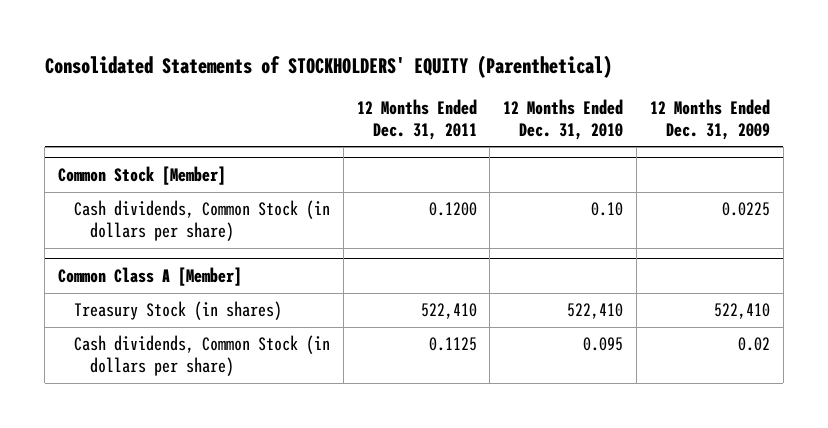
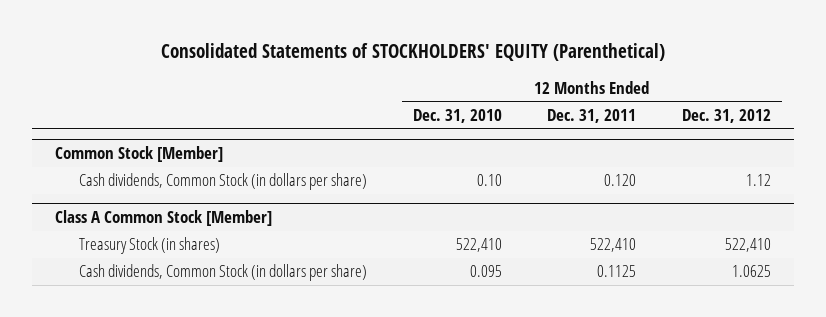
- | 12 Months Ended Dec. 31, 2011 | 12 Months Ended Dec. 31, 2010 | 12 Months Ended Dec. 31, 2009
+ | 12 Months Ended Dec. 31, 2010 | 12 Months Ended Dec. 31, 2011 | 12 Months Ended Dec. 31, 2012
@ Common Stock [Member]
- Cash dividends, Common Stock (in dollars per share) | 0.1200 | 0.10 | 0.0225
- Common Class A [Member]
@ Common Stock [Member]
+ Cash dividends, Common Stock (in dollars per share) | 0.10 | 0.120 | 1.12
+ Class A Common Stock [Member]

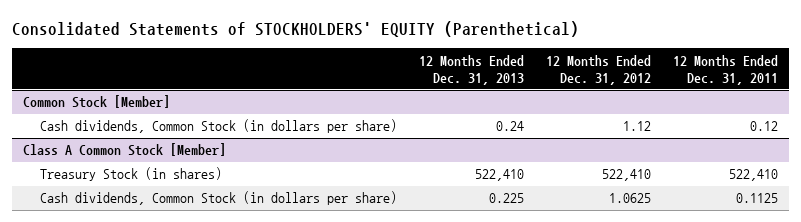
- | 12 Months Ended Dec. 31, 2010 | 12 Months Ended Dec. 31, 2011 | 12 Months Ended Dec. 31, 2012
+ | 12 Months Ended Dec. 31, 2013 | 12 Months Ended Dec. 31, 2012 | 12 Months Ended Dec. 31, 2011
@ Common Stock [Member]
- Cash dividends, Common Stock (in dollars per share) | 0.10 | 0.120 | 1.12
+ Cash dividends, Common Stock (in dollars per share) | 0.24 | 1.12 | 0.12

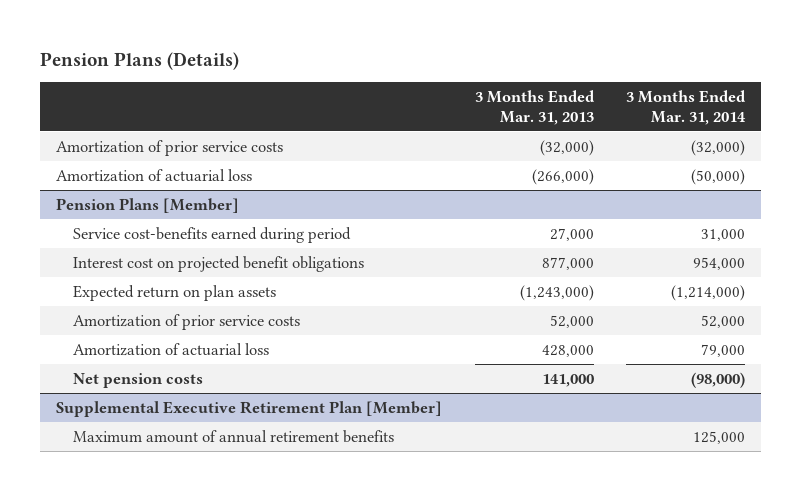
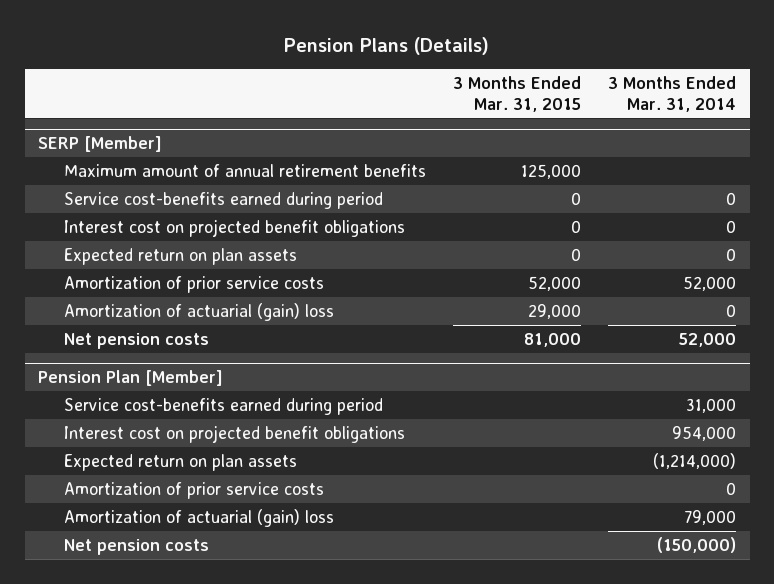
- | 3 Months Ended Mar. 31, 2013 | 3 Months Ended Mar. 31, 2014
+ | 3 Months Ended Mar. 31, 2015 | 3 Months Ended Mar. 31, 2014
- Amortization of prior service costs | (32,000) | (32,000)
- Amortization of actuarial loss | (266,000) | (50,000)
- Pension Plans [Member]
+ SERP [Member]
+ Maximum amount of annual retirement benefits | 125,000 |
+ Service cost-benefits earned during period | 0 | 0
+ Interest cost on projected benefit obligations | 0 | 0
+ Expected return on plan assets | 0 | 0
+ Amortization of prior service costs | 52,000 | 52,000
+ Amortization of actuarial (gain) loss | 29,000 | 0
+ Net pension costs | 81,000 | 52,000
+ Pension Plan [Member]
- Amortization of prior service costs | 52,000 | 52,000
- Amortization of actuarial loss | 428,000 | 79,000
- Net pension costs | 141,000 | (98,000)
- Supplemental Executive Retirement Plan [Member]
- Maximum amount of annual retirement benefits | | 125,000
+ Amortization of prior service costs | | 0
+ Amortization of actuarial (gain) loss | | 79,000
+ Net pension costs | | (150,000)

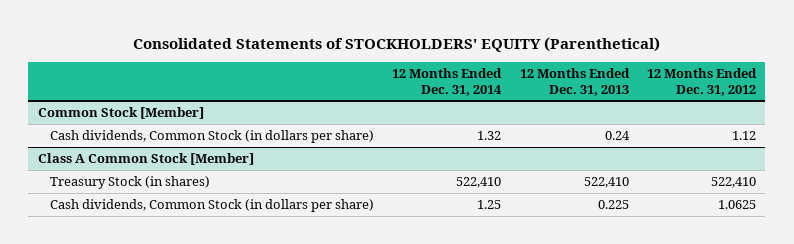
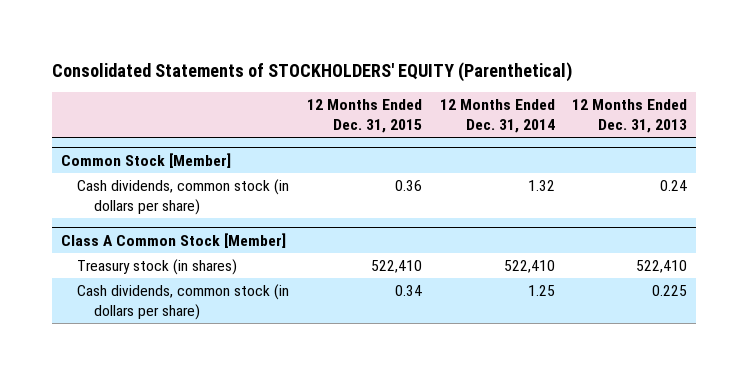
- | 12 Months Ended Dec. 31, 2014 | 12 Months Ended Dec. 31, 2013 | 12 Months Ended Dec. 31, 2012
+ | 12 Months Ended Dec. 31, 2015 | 12 Months Ended Dec. 31, 2014 | 12 Months Ended Dec. 31, 2013
@ Common Stock [Member]
- Cash dividends, Common Stock (in dollars per share) | 1.32 | 0.24 | 1.12
+ Cash dividends, common stock (in dollars per share) | 0.36 | 1.32 | 0.24
@ Class A Common Stock [Member]
- Treasury Stock (in shares) | 522,410 | 522,410 | 522,410
- Cash dividends, Common Stock (in dollars per share) | 1.25 | 0.225 | 1.0625
+ Treasury stock (in shares) | 522,410 | 522,410 | 522,410
+ Cash dividends, common stock (in dollars per share) | 0.34 | 1.25 | 0.225

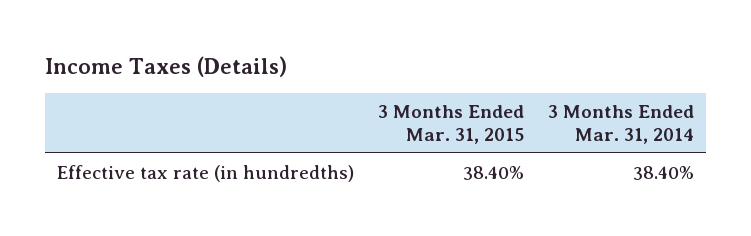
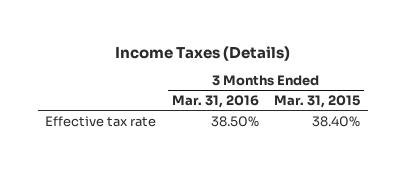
- | 3 Months Ended Mar. 31, 2015 | 3 Months Ended Mar. 31, 2014
+ | 3 Months Ended Mar. 31, 2016 | 3 Months Ended Mar. 31, 2015
- Effective tax rate (in hundredths) | 38.40% | 38.40%
+ Effective tax rate | 38.50% | 38.40%

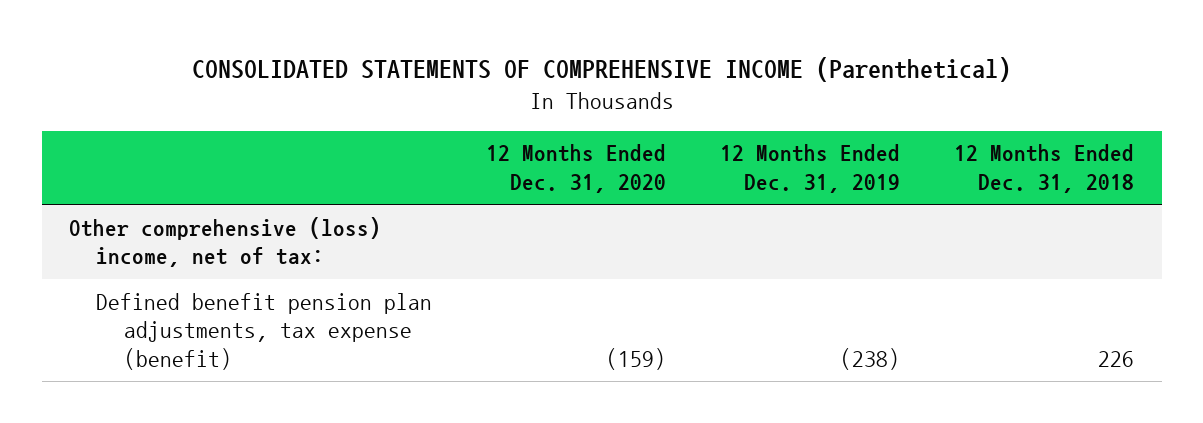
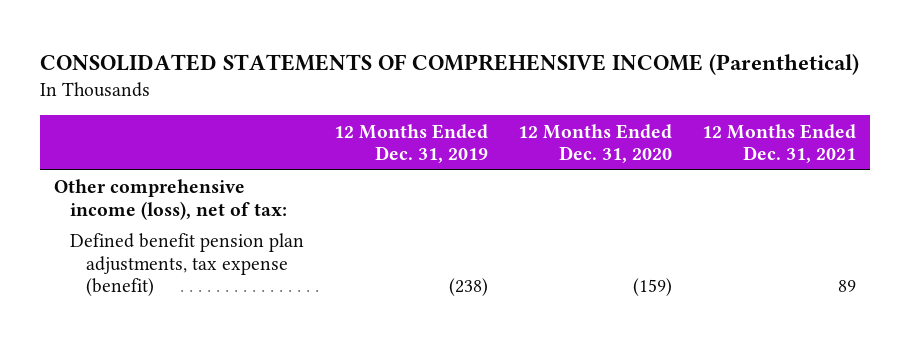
- | 12 Months Ended Dec. 31, 2020 | 12 Months Ended Dec. 31, 2019 | 12 Months Ended Dec. 31, 2018
+ | 12 Months Ended Dec. 31, 2019 | 12 Months Ended Dec. 31, 2020 | 12 Months Ended Dec. 31, 2021
- Other comprehensive (loss) income, net of tax:
+ Other comprehensive income (loss), net of tax:

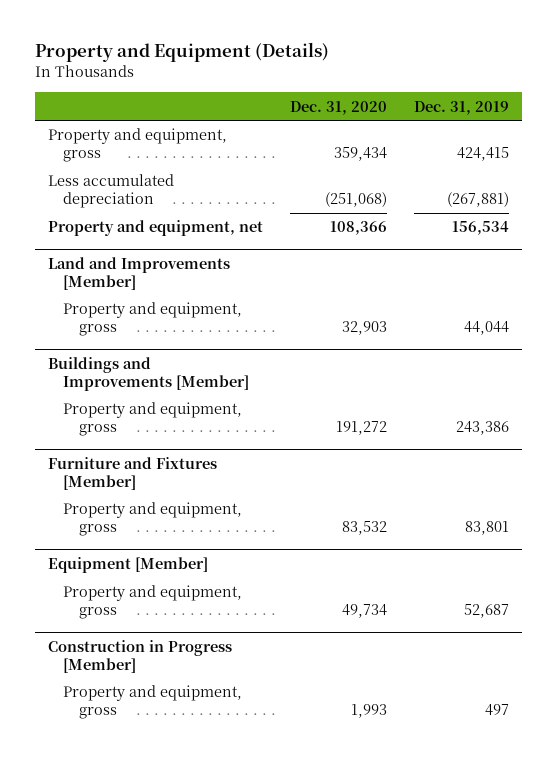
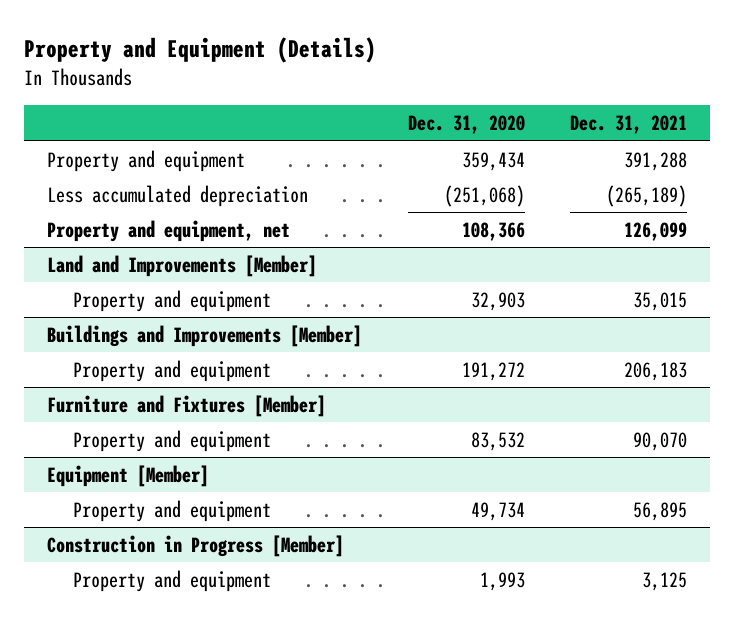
- | Dec. 31, 2020 | Dec. 31, 2019
+ | Dec. 31, 2020 | Dec. 31, 2021
- Property and equipment, gross | 359,434 | 424,415
+ Property and equipment | 359,434 | 391,288
@ Land and Improvements [Member]
- Property and equipment, gross | 32,903 | 44,044
+ Property and equipment | 32,903 | 35,015
@ Buildings and Improvements [Member]
- Property and equipment, gross | 191,272 | 243,386
+ Property and equipment | 191,272 | 206,183
@ Furniture and Fixtures [Member]
- Property and equipment, gross | 83,532 | 83,801
+ Property and equipment | 83,532 | 90,070
@ Equipment [Member]
- Property and equipment, gross | 49,734 | 52,687
+ Property and equipment | 49,734 | 56,895
@ Construction in Progress [Member]
- Property and equipment, gross | 1,993 | 497
+ Property and equipment | 1,993 | 3,125

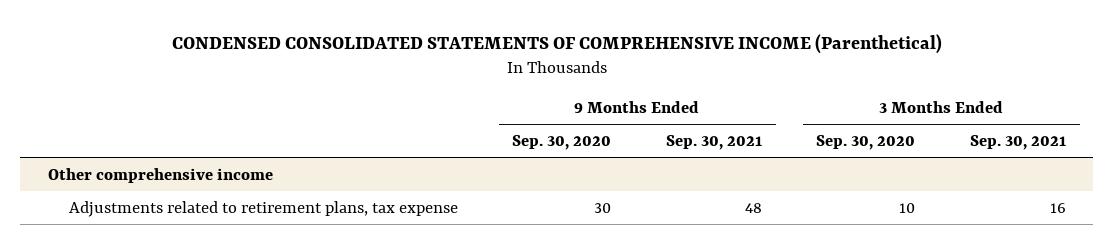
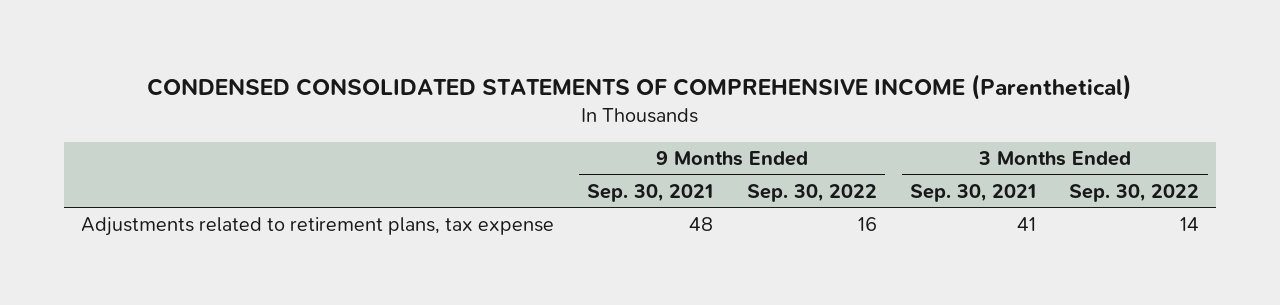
- | 9 Months Ended Sep. 30, 2020 | 9 Months Ended Sep. 30, 2021 | 3 Months Ended Sep. 30, 2020 | 3 Months Ended Sep. 30, 2021
+ | 9 Months Ended Sep. 30, 2021 | 9 Months Ended Sep. 30, 2022 | 3 Months Ended Sep. 30, 2021 | 3 Months Ended Sep. 30, 2022
- Other comprehensive income
- Adjustments related to retirement plans, tax expense | 30 | 48 | 10 | 16
+ Adjustments related to retirement plans, tax expense | 48 | 16 | 41 | 14

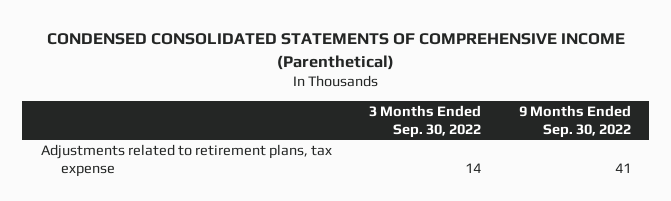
- | 9 Months Ended Sep. 30, 2021 | 9 Months Ended Sep. 30, 2022 | 3 Months Ended Sep. 30, 2021 | 3 Months Ended Sep. 30, 2022
+ | 3 Months Ended Sep. 30, 2022 | 9 Months Ended Sep. 30, 2022
- Adjustments related to retirement plans, tax expense | 48 | 16 | 41 | 14
+ Adjustments related to retirement plans, tax expense | 14 | 41

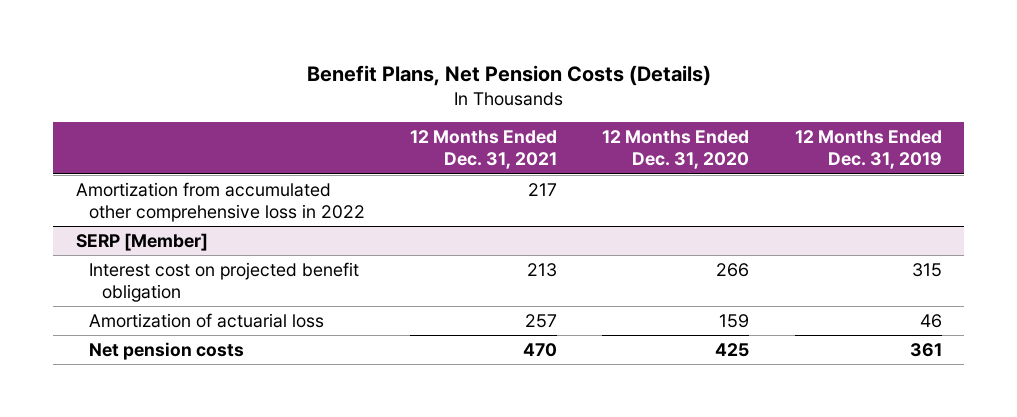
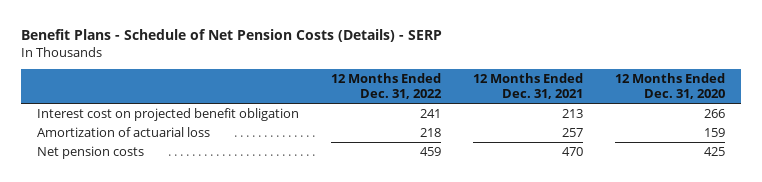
- Benefit Plans, Net Pension Costs (Details)
+ Benefit Plans - Schedule of Net Pension Costs (Details) - SERP
- | 12 Months Ended Dec. 31, 2021 | 12 Months Ended Dec. 31, 2020 | 12 Months Ended Dec. 31, 2019
+ | 12 Months Ended Dec. 31, 2022 | 12 Months Ended Dec. 31, 2021 | 12 Months Ended Dec. 31, 2020
- Amortization from accumulated other comprehensive loss in 2022 | 217 | |
- SERP [Member]

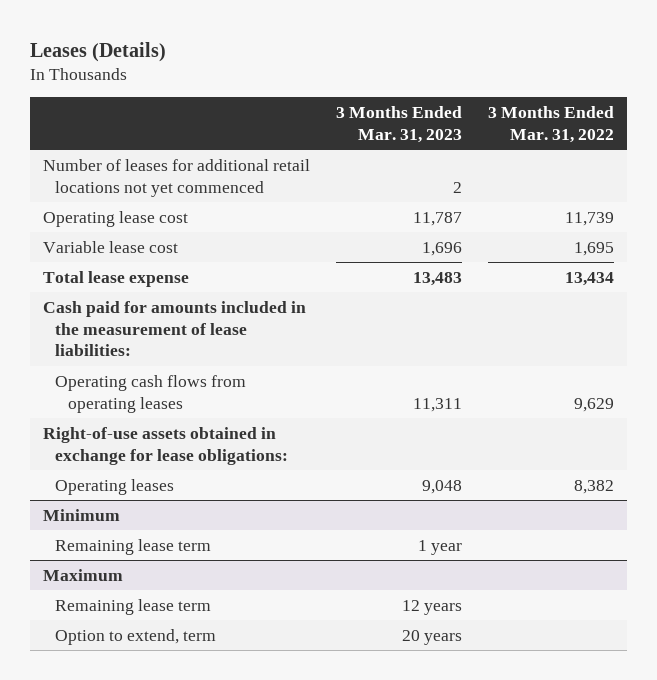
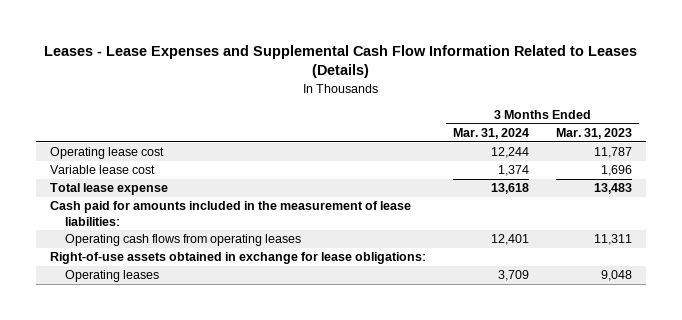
- Leases (Details)
+ Leases - Lease Expenses and Supplemental Cash Flow Information Related to Leases (Details)
- | 3 Months Ended Mar. 31, 2023 | 3 Months Ended Mar. 31, 2022
+ | 3 Months Ended Mar. 31, 2024 | 3 Months Ended Mar. 31, 2023
- Number of leases for additional retail locations not yet commenced | 2 |
- Minimum
- Remaining lease term | 1 year |
- Maximum
- Remaining lease term | 12 years |
- Option to extend, term | 20 years |

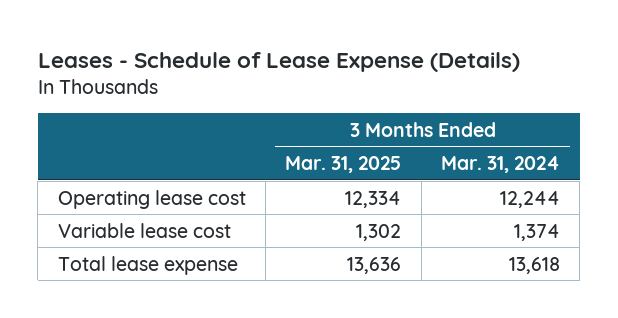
- Leases - Lease Expenses and Supplemental Cash Flow Information Related to Leases (Details)
+ Leases - Schedule of Lease Expense (Details)
- | 3 Months Ended Mar. 31, 2024 | 3 Months Ended Mar. 31, 2023
+ | 3 Months Ended Mar. 31, 2025 | 3 Months Ended Mar. 31, 2024
- Cash paid for amounts included in the measurement of lease liabilities:
- Operating cash flows from operating leases | 12,401 | 11,311
- Right-of-use assets obtained in exchange for lease obligations:
- Operating leases | 3,709 | 9,048

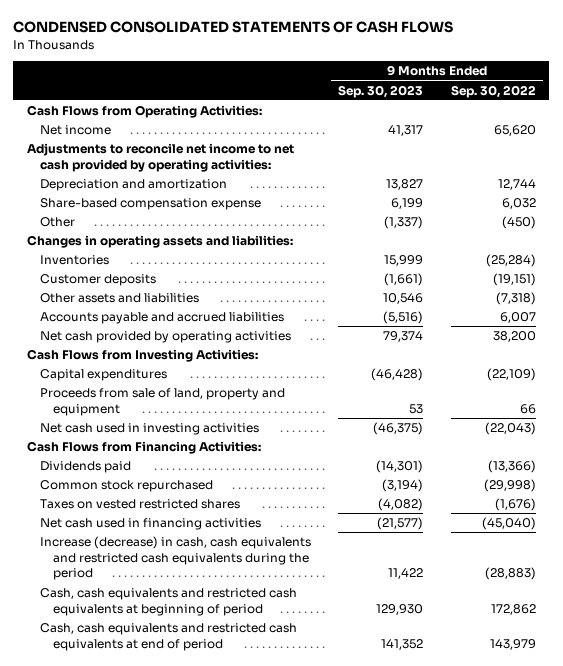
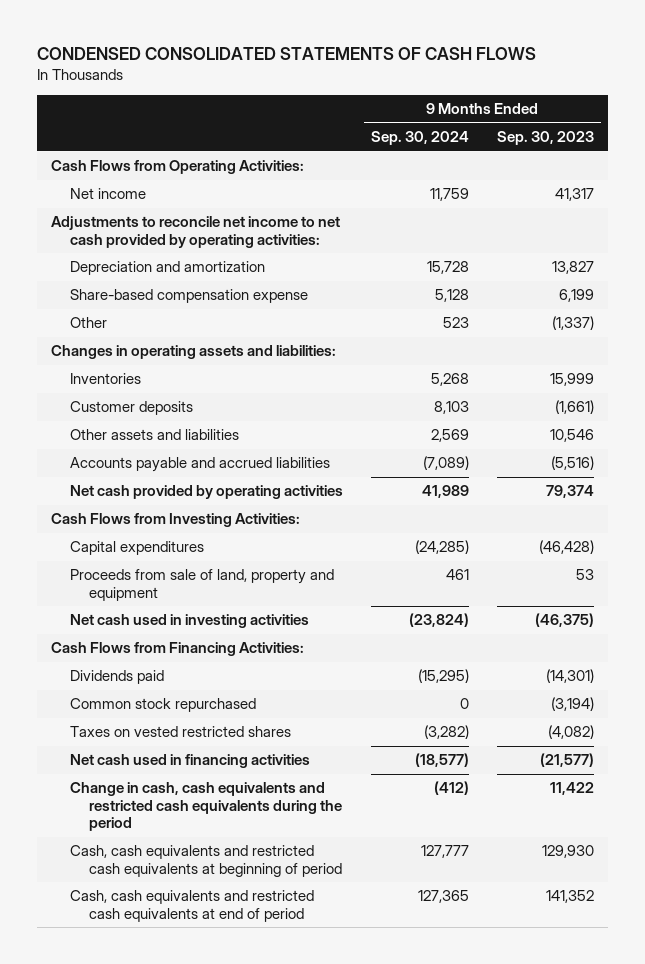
- | 9 Months Ended Sep. 30, 2023 | 9 Months Ended Sep. 30, 2022
+ | 9 Months Ended Sep. 30, 2024 | 9 Months Ended Sep. 30, 2023
- Increase (decrease) in cash, cash equivalents and restricted cash equivalents during the period | 11,422 | (28,883)
+ Change in cash, cash equivalents and restricted cash equivalents during the period | (412) | 11,422

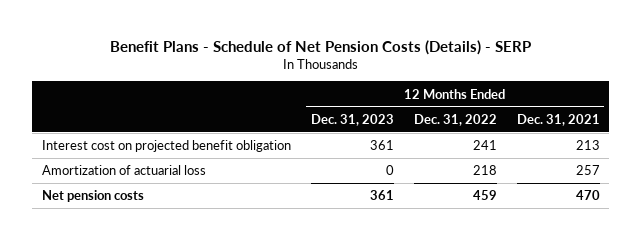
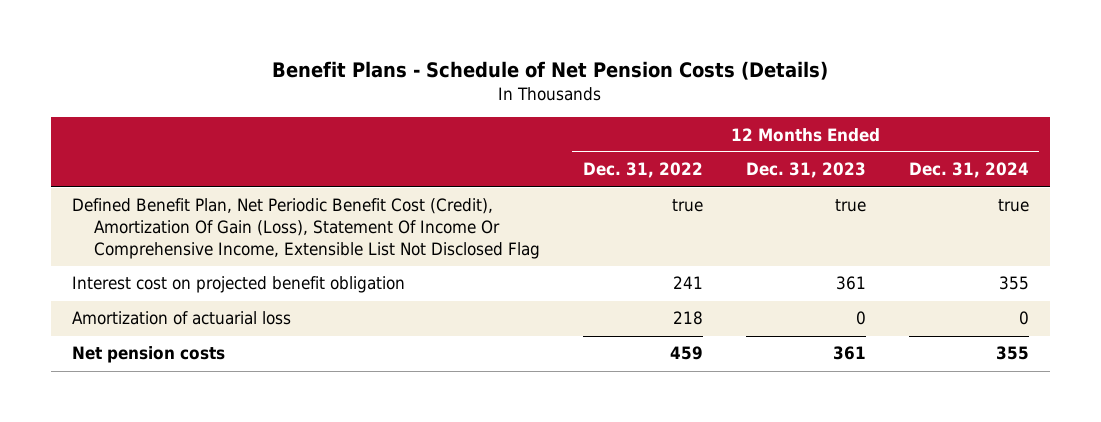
- Benefit Plans - Schedule of Net Pension Costs (Details) - SERP
+ Benefit Plans - Schedule of Net Pension Costs (Details)
- | 12 Months Ended Dec. 31, 2023 | 12 Months Ended Dec. 31, 2022 | 12 Months Ended Dec. 31, 2021
+ | 12 Months Ended Dec. 31, 2022 | 12 Months Ended Dec. 31, 2023 | 12 Months Ended Dec. 31, 2024
+ Defined Benefit Plan, Net Periodic Benefit Cost (Credit), Amortization Of Gain (Loss), Statement Of Income Or Comprehensive Income, Extensible List Not Disclosed Flag | true | true | true

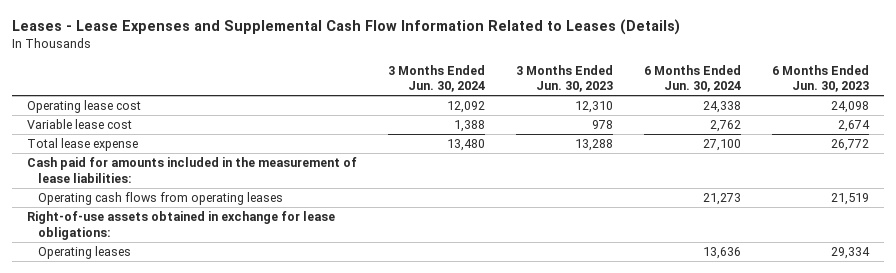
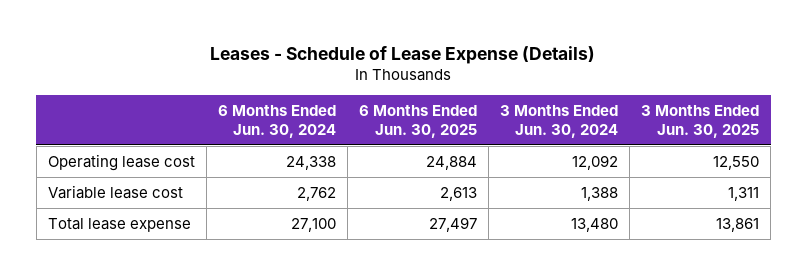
- Leases - Lease Expenses and Supplemental Cash Flow Information Related to Leases (Details)
+ Leases - Schedule of Lease Expense (Details)
- | 3 Months Ended Jun. 30, 2024 | 3 Months Ended Jun. 30, 2023 | 6 Months Ended Jun. 30, 2024 | 6 Months Ended Jun. 30, 2023
+ | 6 Months Ended Jun. 30, 2024 | 6 Months Ended Jun. 30, 2025 | 3 Months Ended Jun. 30, 2024 | 3 Months Ended Jun. 30, 2025
- Cash paid for amounts included in the measurement of lease liabilities:
- Operating cash flows from operating leases | | | 21,273 | 21,519
- Right-of-use assets obtained in exchange for lease obligations:
- Operating leases | | | 13,636 | 29,334

